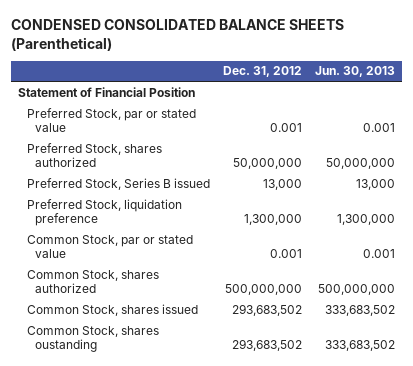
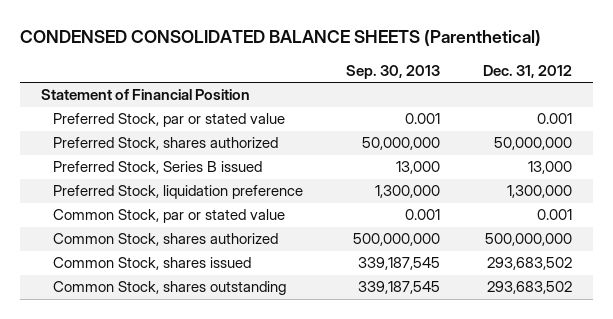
- | Dec. 31, 2012 | Jun. 30, 2013
+ | Sep. 30, 2013 | Dec. 31, 2012
- Common Stock, shares oustanding | 293,683,502 | 333,683,502
+ Common Stock, shares outstanding | 339,187,545 | 293,683,502

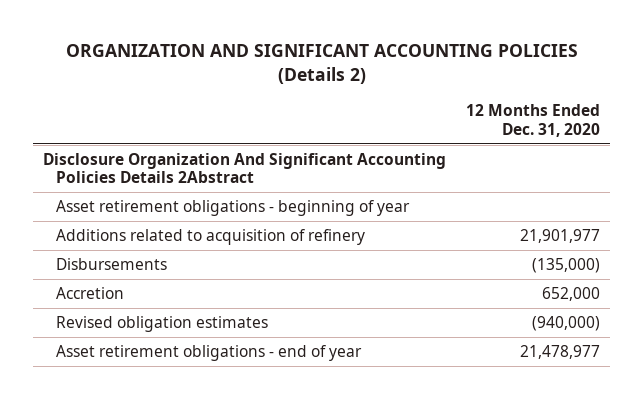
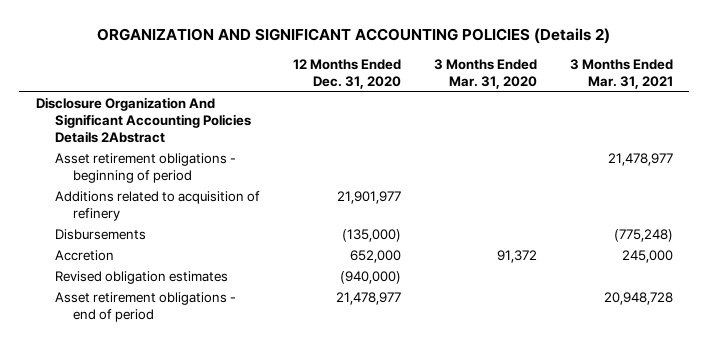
- | 12 Months Ended Dec. 31, 2020
+ | 12 Months Ended Dec. 31, 2020 | 3 Months Ended Mar. 31, 2020 | 3 Months Ended Mar. 31, 2021
- Asset retirement obligations - beginning of year
+ Asset retirement obligations - beginning of period | | | 21,478,977
- Asset retirement obligations - end of year | 21,478,977
+ Asset retirement obligations - end of period | 21,478,977 | | 20,948,728

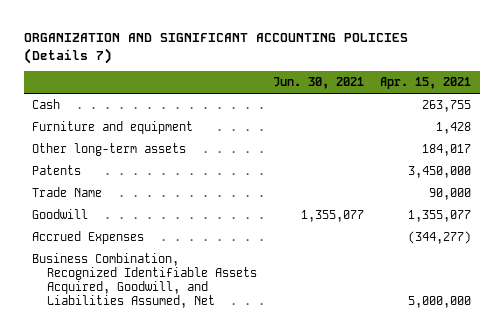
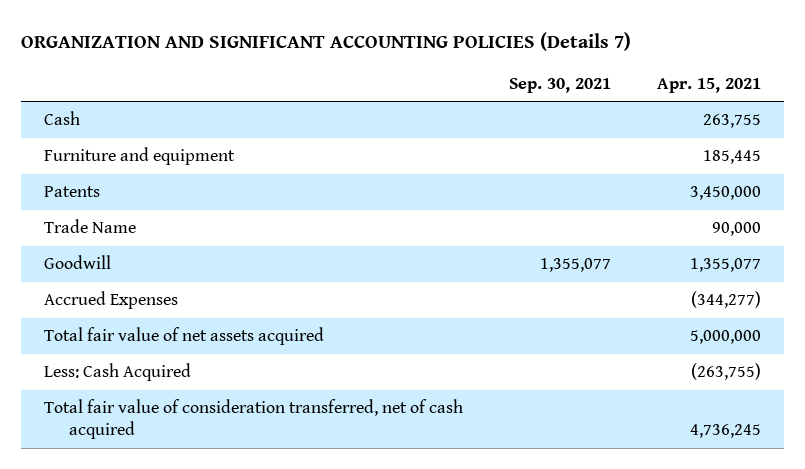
- | Jun. 30, 2021 | Apr. 15, 2021
+ | Sep. 30, 2021 | Apr. 15, 2021
- Furniture and equipment | | 1,428
- Other long-term assets | | 184,017
+ Furniture and equipment | | 185,445
- Business Combination, Recognized Identifiable Assets Acquired, Goodwill, and Liabilities Assumed, Net | | 5,000,000
+ Total fair value of net assets acquired | | 5,000,000
+ Less: Cash Acquired | | (263,755)
+ Total fair value of consideration transferred, net of cash acquired | | 4,736,245

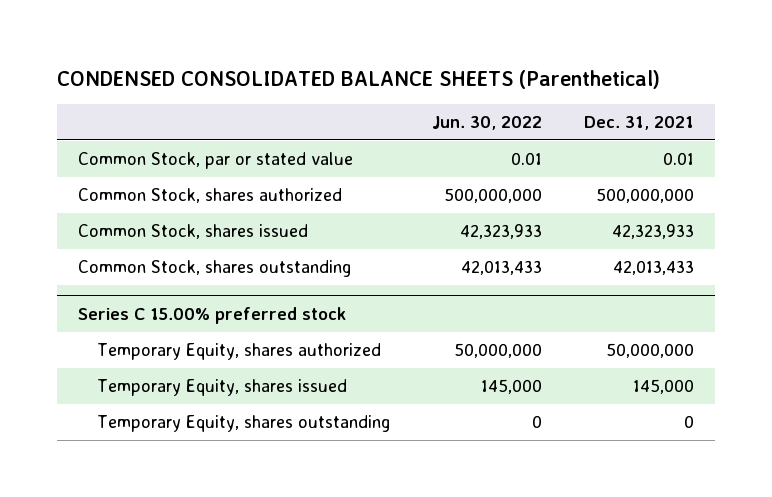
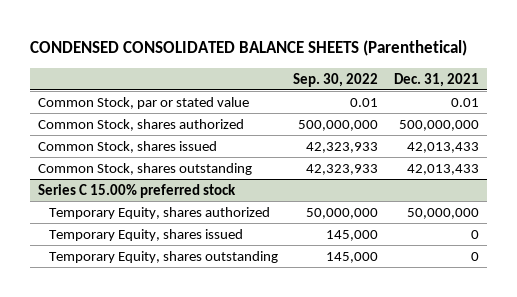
- | Jun. 30, 2022 | Dec. 31, 2021
+ | Sep. 30, 2022 | Dec. 31, 2021
- Common Stock, shares issued | 42,323,933 | 42,323,933
+ Common Stock, shares issued | 42,323,933 | 42,013,433
@ Series C 15.00% preferred stock
- Temporary Equity, shares issued | 145,000 | 145,000
+ Temporary Equity, shares issued | 145,000 | 0

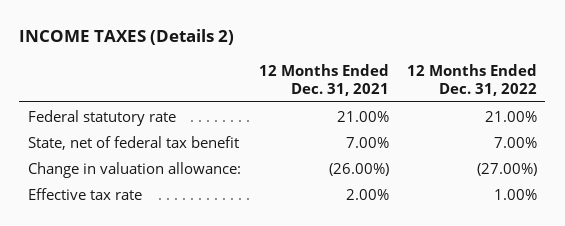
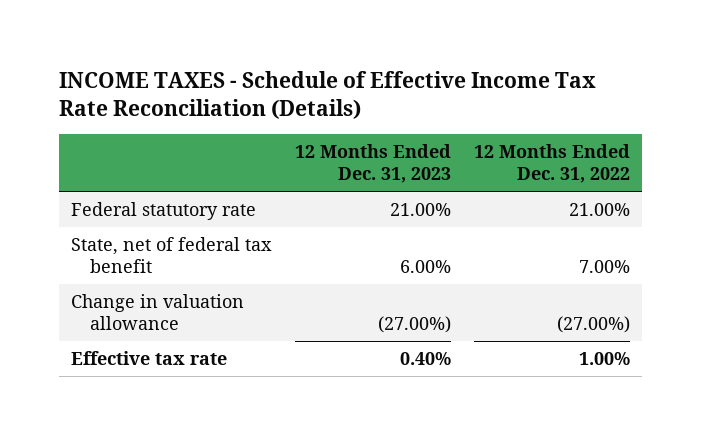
- INCOME TAXES (Details 2)
+ INCOME TAXES - Schedule of Effective Income Tax Rate Reconciliation (Details)
- | 12 Months Ended Dec. 31, 2021 | 12 Months Ended Dec. 31, 2022
+ | 12 Months Ended Dec. 31, 2023 | 12 Months Ended Dec. 31, 2022
- Change in valuation allowance: | (26.00%) | (27.00%)
+ Change in valuation allowance | (27.00%) | (27.00%)

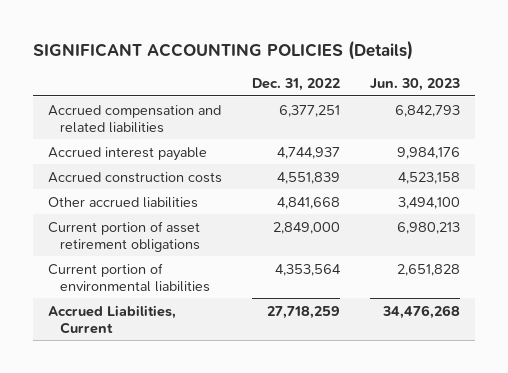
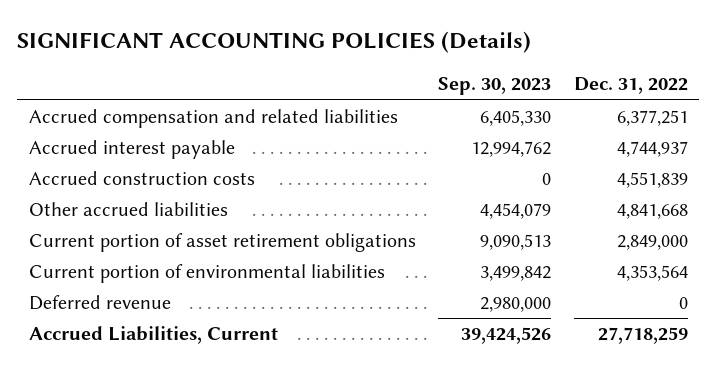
- | Dec. 31, 2022 | Jun. 30, 2023
+ | Sep. 30, 2023 | Dec. 31, 2022
+ Deferred revenue | 2,980,000 | 0

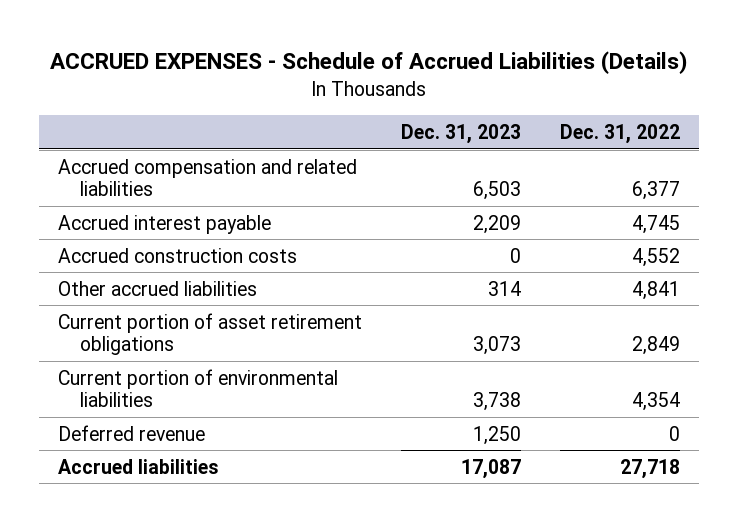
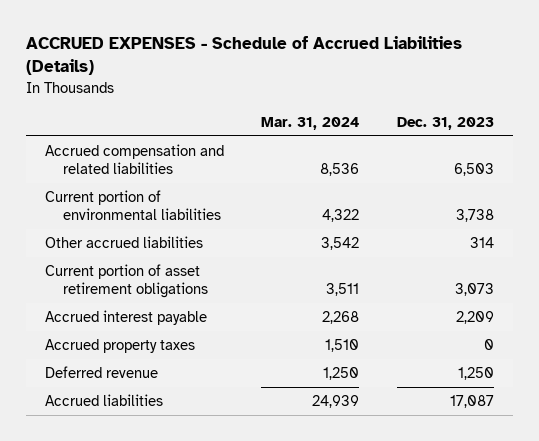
- | Dec. 31, 2023 | Dec. 31, 2022
+ | Mar. 31, 2024 | Dec. 31, 2023
- Accrued construction costs | 0 | 4,552
moved up: Current portion of environmental liabilities | 4,322 | 3,738
moved down: Accrued interest payable | 2,268 | 2,209
+ Accrued property taxes | 1,510 | 0

